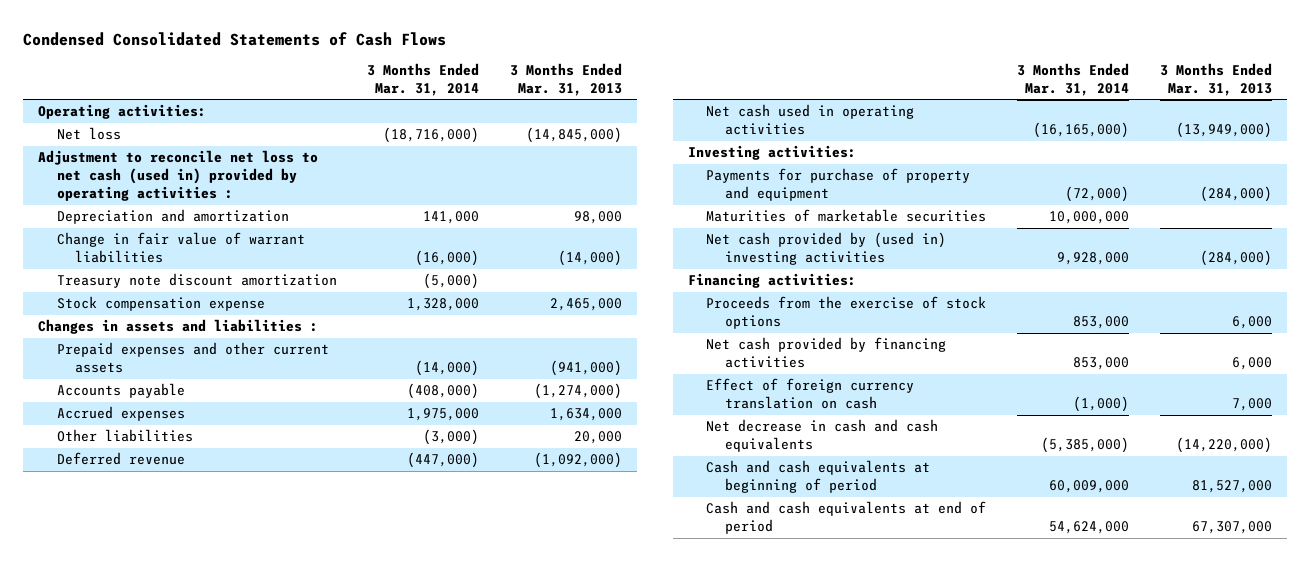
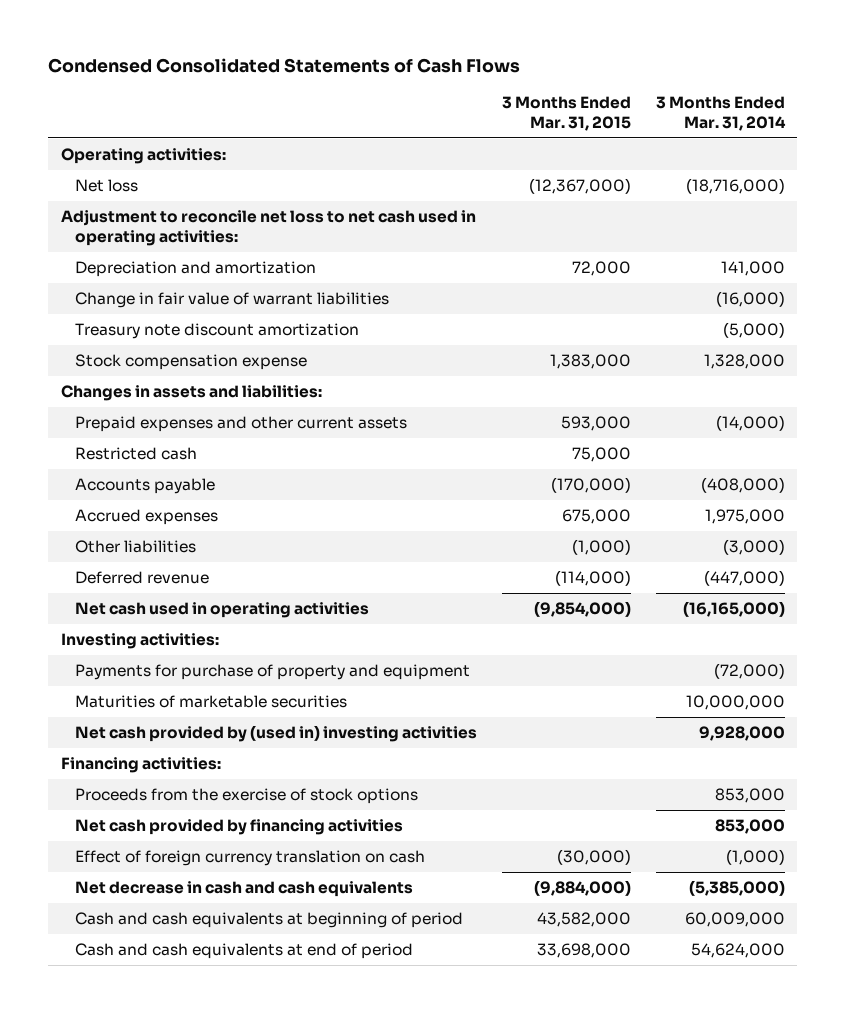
- | 3 Months Ended Mar. 31, 2014 | 3 Months Ended Mar. 31, 2013
+ | 3 Months Ended Mar. 31, 2015 | 3 Months Ended Mar. 31, 2014
- Adjustment to reconcile net loss to net cash (used in) provided by operating activities :
+ Adjustment to reconcile net loss to net cash used in operating activities:
- Changes in assets and liabilities :
+ Changes in assets and liabilities:
+ Restricted cash | 75,000 |

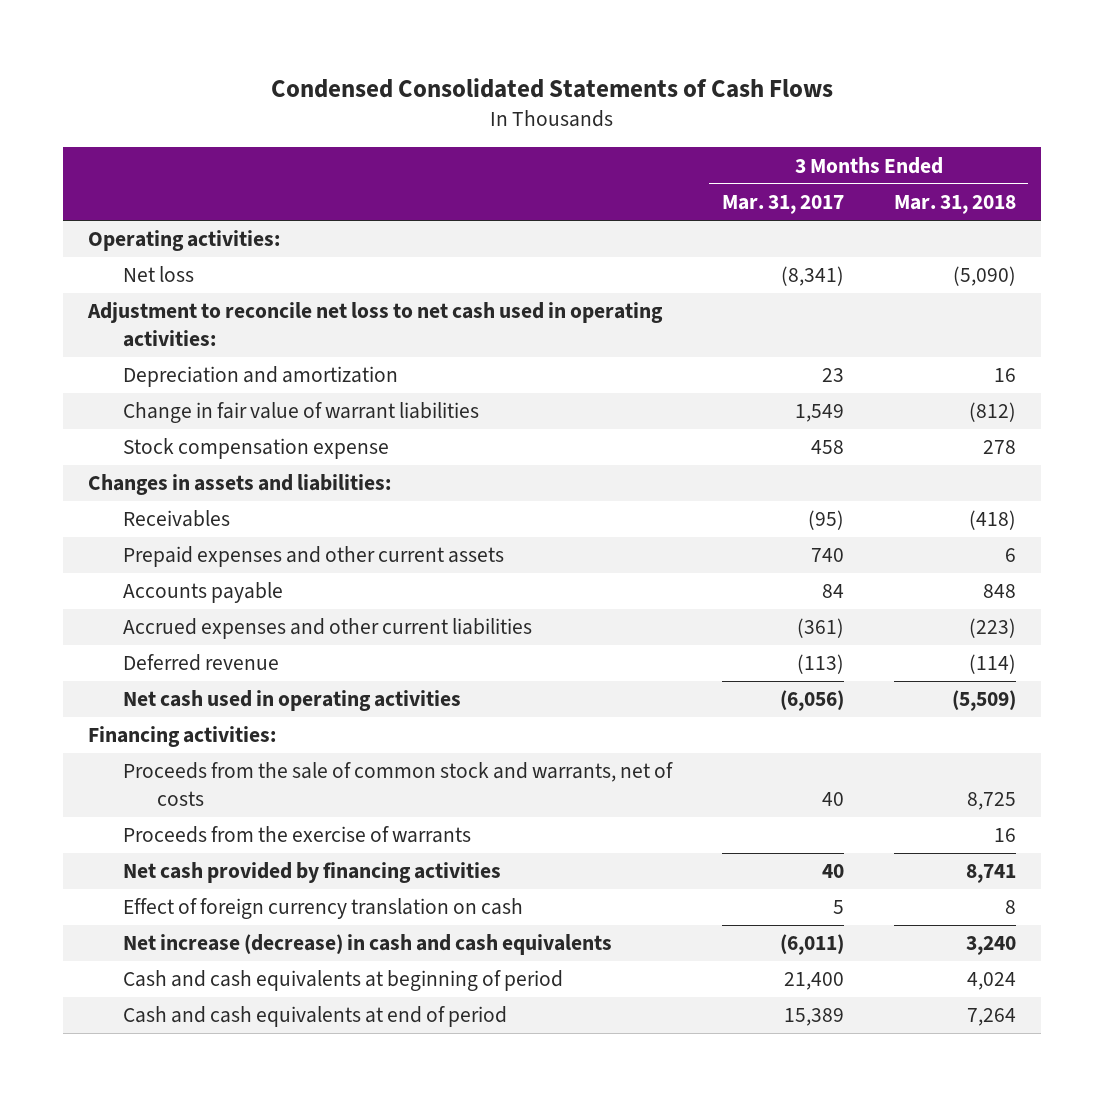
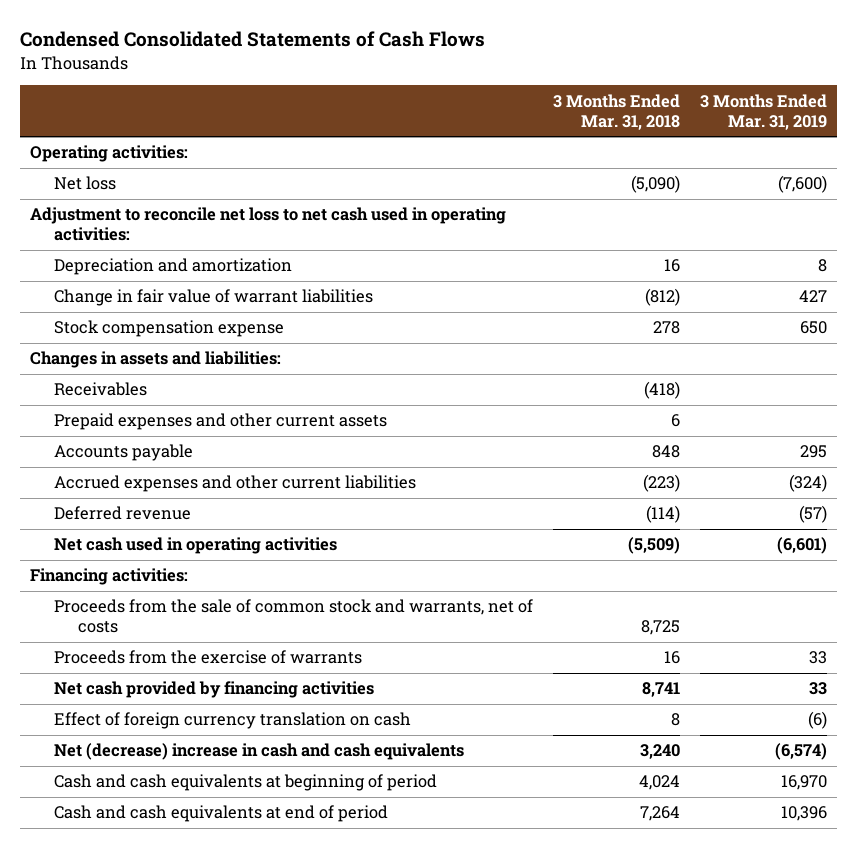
- | 3 Months Ended Mar. 31, 2017 | 3 Months Ended Mar. 31, 2018
+ | 3 Months Ended Mar. 31, 2018 | 3 Months Ended Mar. 31, 2019
- Net increase (decrease) in cash and cash equivalents | (6,011) | 3,240
+ Net (decrease) increase in cash and cash equivalents | 3,240 | (6,574)

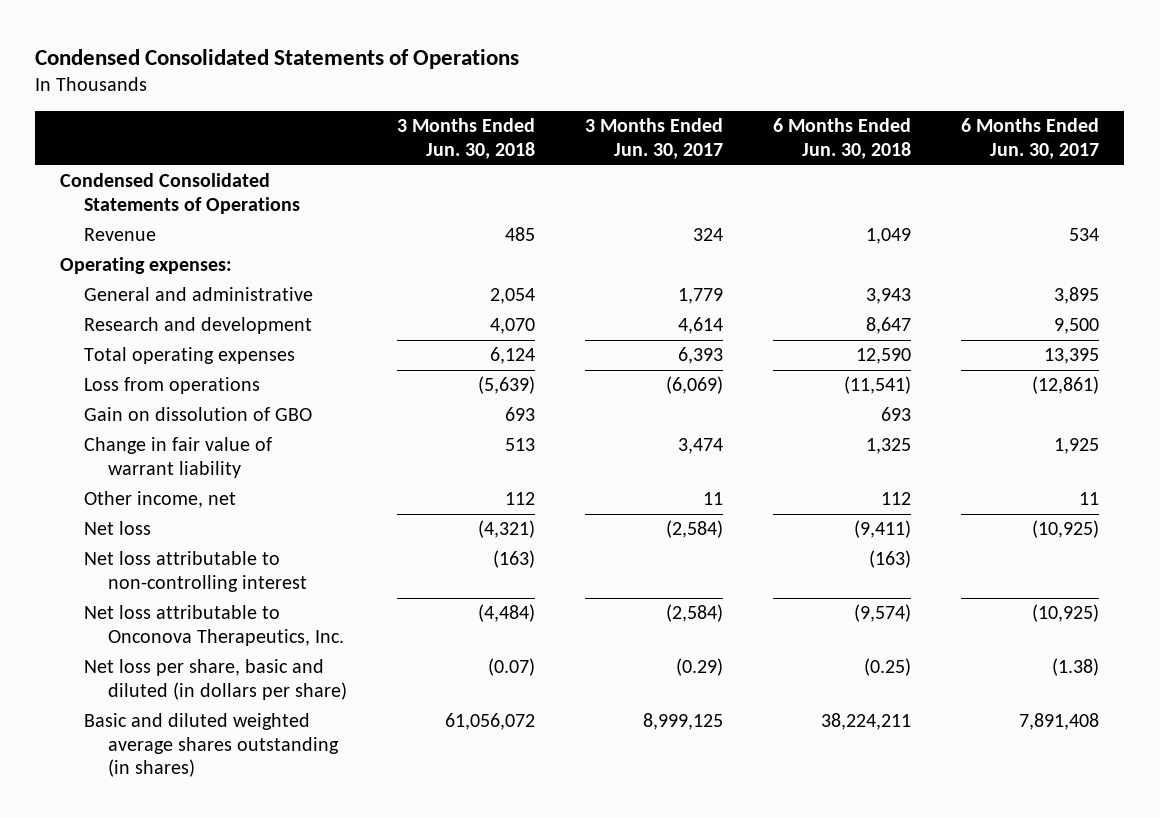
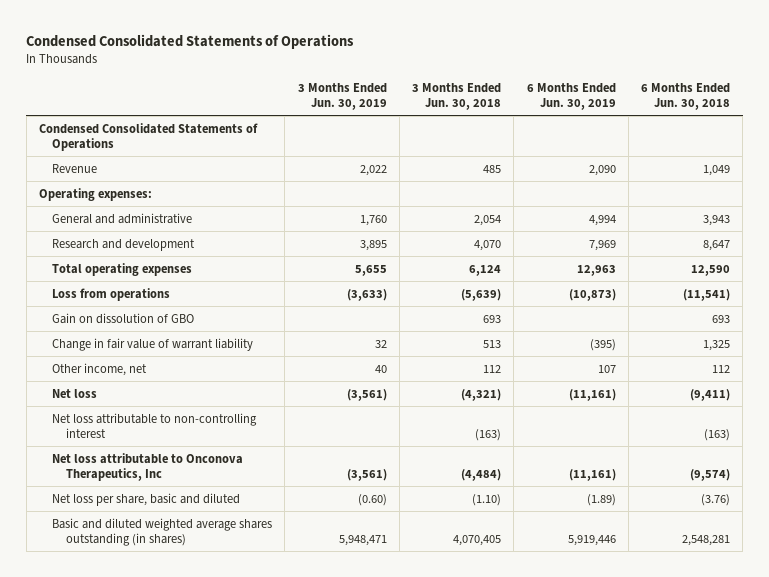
- | 3 Months Ended Jun. 30, 2018 | 3 Months Ended Jun. 30, 2017 | 6 Months Ended Jun. 30, 2018 | 6 Months Ended Jun. 30, 2017
+ | 3 Months Ended Jun. 30, 2019 | 3 Months Ended Jun. 30, 2018 | 6 Months Ended Jun. 30, 2019 | 6 Months Ended Jun. 30, 2018
- Net loss attributable to Onconova Therapeutics, Inc. | (4,484) | (2,584) | (9,574) | (10,925)
- Net loss per share, basic and diluted (in dollars per share) | (0.07) | (0.29) | (0.25) | (1.38)
- Basic and diluted weighted average shares outstanding (in shares) | 61,056,072 | 8,999,125 | 38,224,211 | 7,891,408
+ Net loss attributable to Onconova Therapeutics, Inc | (3,561) | (4,484) | (11,161) | (9,574)
+ Net loss per share, basic and diluted | (0.60) | (1.10) | (1.89) | (3.76)
+ Basic and diluted weighted average shares outstanding (in shares) | 5,948,471 | 4,070,405 | 5,919,446 | 2,548,281

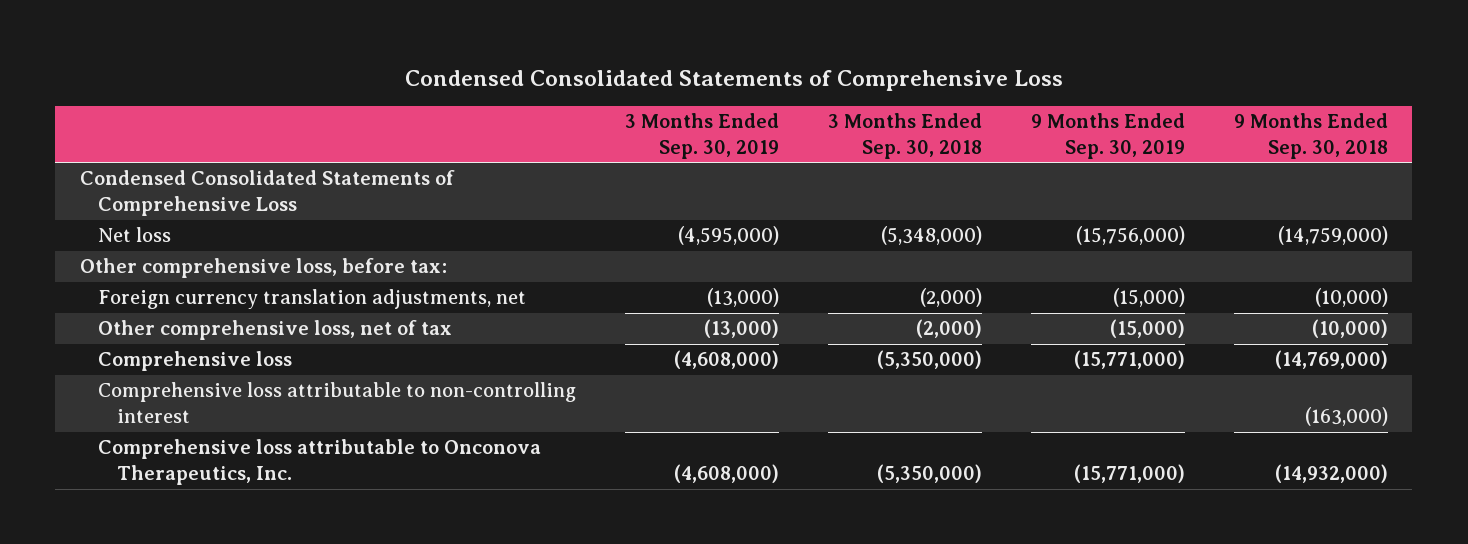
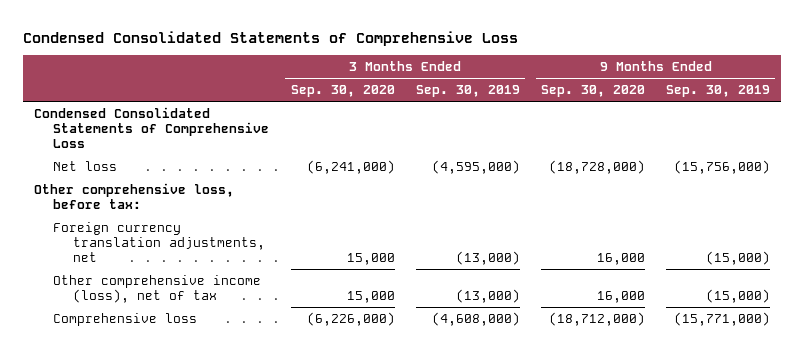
- | 3 Months Ended Sep. 30, 2019 | 3 Months Ended Sep. 30, 2018 | 9 Months Ended Sep. 30, 2019 | 9 Months Ended Sep. 30, 2018
+ | 3 Months Ended Sep. 30, 2020 | 3 Months Ended Sep. 30, 2019 | 9 Months Ended Sep. 30, 2020 | 9 Months Ended Sep. 30, 2019
- Other comprehensive loss, net of tax | (13,000) | (2,000) | (15,000) | (10,000)
+ Other comprehensive income (loss), net of tax | 15,000 | (13,000) | 16,000 | (15,000)
- Comprehensive loss attributable to non-controlling interest | | | | (163,000)
- Comprehensive loss attributable to Onconova Therapeutics, Inc. | (4,608,000) | (5,350,000) | (15,771,000) | (14,932,000)

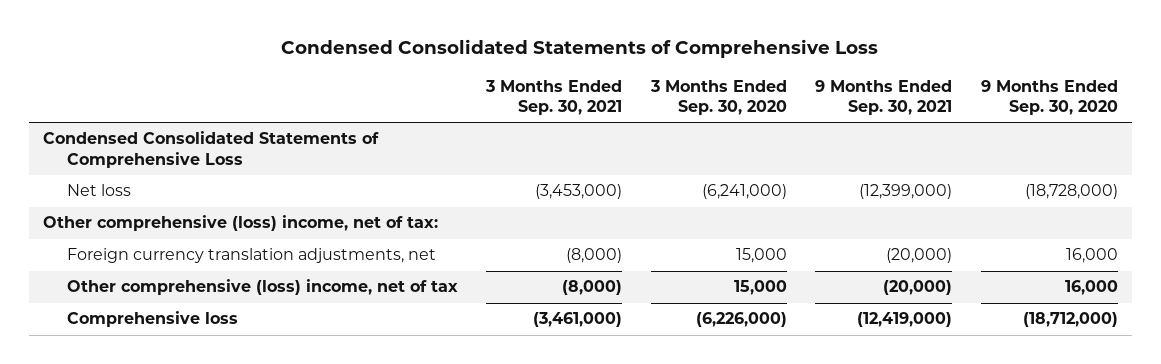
- | 3 Months Ended Sep. 30, 2020 | 3 Months Ended Sep. 30, 2019 | 9 Months Ended Sep. 30, 2020 | 9 Months Ended Sep. 30, 2019
+ | 3 Months Ended Sep. 30, 2021 | 3 Months Ended Sep. 30, 2020 | 9 Months Ended Sep. 30, 2021 | 9 Months Ended Sep. 30, 2020
- Other comprehensive loss, before tax:
+ Other comprehensive (loss) income, net of tax:
- Other comprehensive income (loss), net of tax | 15,000 | (13,000) | 16,000 | (15,000)
+ Other comprehensive (loss) income, net of tax | (8,000) | 15,000 | (20,000) | 16,000

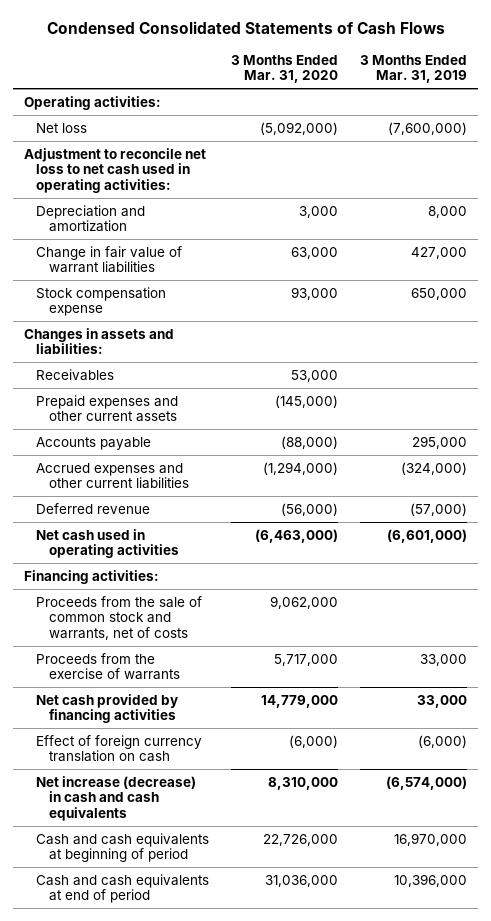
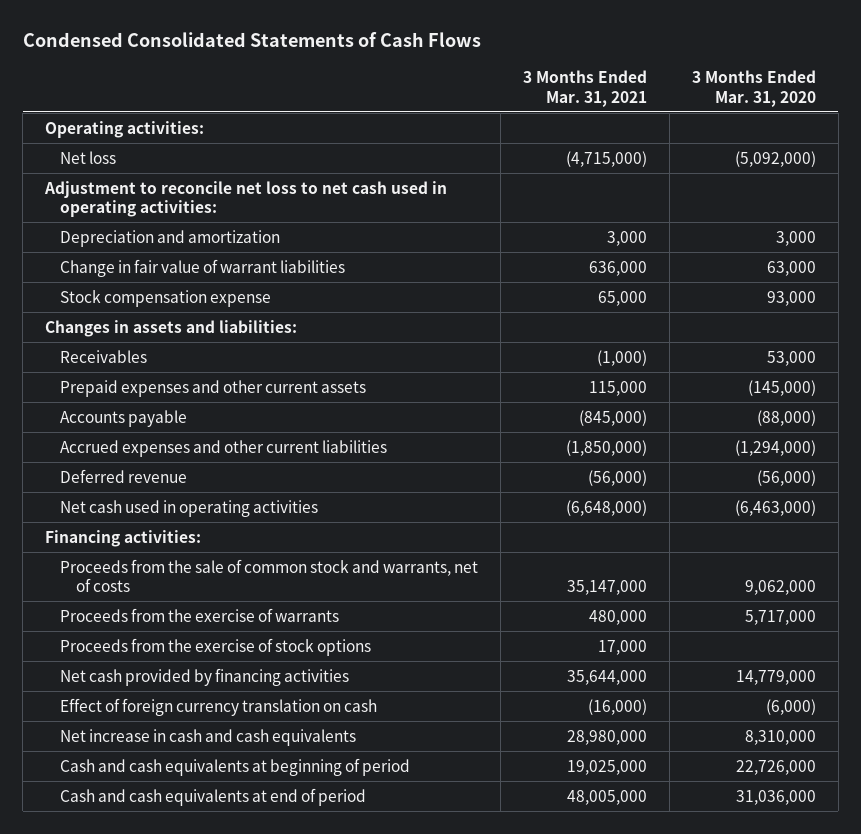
- | 3 Months Ended Mar. 31, 2020 | 3 Months Ended Mar. 31, 2019
+ | 3 Months Ended Mar. 31, 2021 | 3 Months Ended Mar. 31, 2020
+ Proceeds from the exercise of stock options | 17,000 |
- Net increase (decrease) in cash and cash equivalents | 8,310,000 | (6,574,000)
+ Net increase in cash and cash equivalents | 28,980,000 | 8,310,000

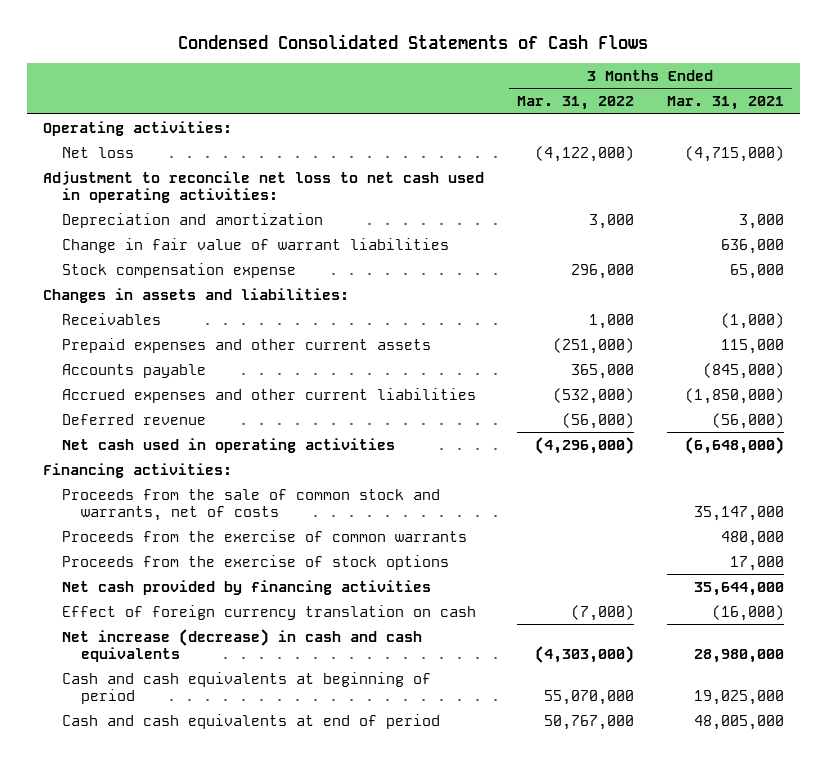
- | 3 Months Ended Mar. 31, 2021 | 3 Months Ended Mar. 31, 2020
+ | 3 Months Ended Mar. 31, 2022 | 3 Months Ended Mar. 31, 2021
- Proceeds from the exercise of warrants | 480,000 | 5,717,000
+ Proceeds from the exercise of common warrants | | 480,000
- Net increase in cash and cash equivalents | 28,980,000 | 8,310,000
+ Net increase (decrease) in cash and cash equivalents | (4,303,000) | 28,980,000

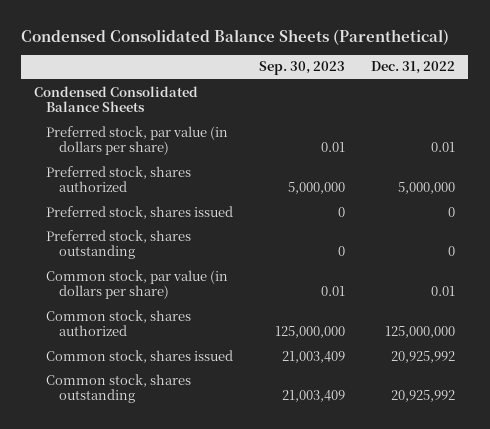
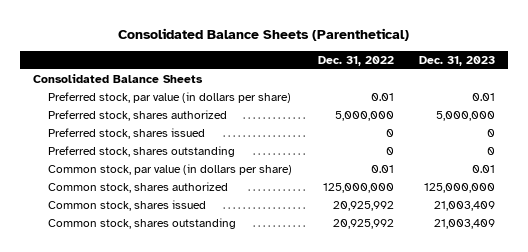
- Condensed Consolidated Balance Sheets (Parenthetical)
+ Consolidated Balance Sheets (Parenthetical)
- | Sep. 30, 2023 | Dec. 31, 2022
+ | Dec. 31, 2022 | Dec. 31, 2023
- Condensed Consolidated Balance Sheets
+ Consolidated Balance Sheets

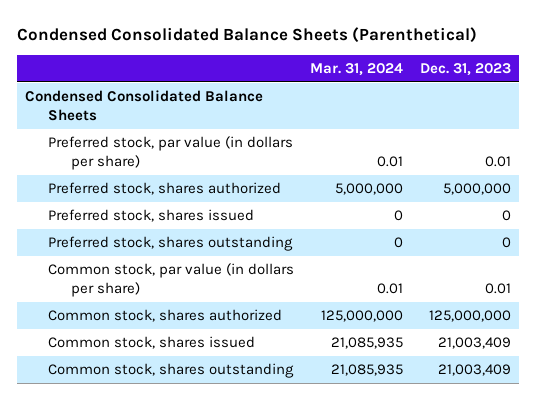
- Consolidated Balance Sheets (Parenthetical)
+ Condensed Consolidated Balance Sheets (Parenthetical)
- | Dec. 31, 2022 | Dec. 31, 2023
+ | Mar. 31, 2024 | Dec. 31, 2023
- Consolidated Balance Sheets
+ Condensed Consolidated Balance Sheets

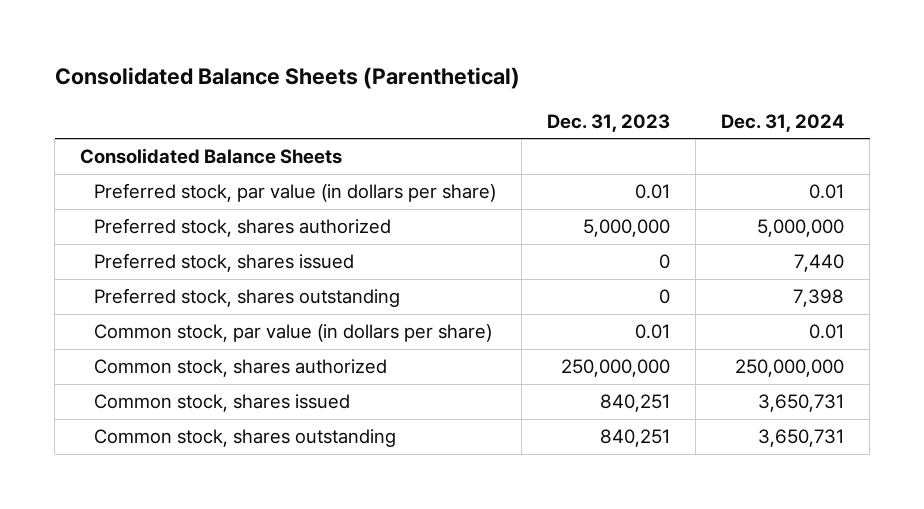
- Condensed Consolidated Balance Sheets (Parenthetical)
+ Consolidated Balance Sheets (Parenthetical)
- | Mar. 31, 2024 | Dec. 31, 2023
+ | Dec. 31, 2023 | Dec. 31, 2024
- Condensed Consolidated Balance Sheets
+ Consolidated Balance Sheets
- Common stock, shares authorized | 125,000,000 | 125,000,000
- Common stock, shares issued | 21,085,935 | 21,003,409
- Common stock, shares outstanding | 21,085,935 | 21,003,409
+ Common stock, shares authorized | 250,000,000 | 250,000,000
+ Common stock, shares issued | 840,251 | 3,650,731
+ Common stock, shares outstanding | 840,251 | 3,650,731

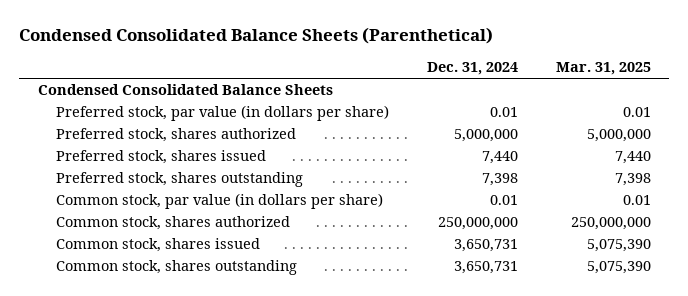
- Consolidated Balance Sheets (Parenthetical)
+ Condensed Consolidated Balance Sheets (Parenthetical)
- | Dec. 31, 2023 | Dec. 31, 2024
+ | Dec. 31, 2024 | Mar. 31, 2025
- Consolidated Balance Sheets
+ Condensed Consolidated Balance Sheets

